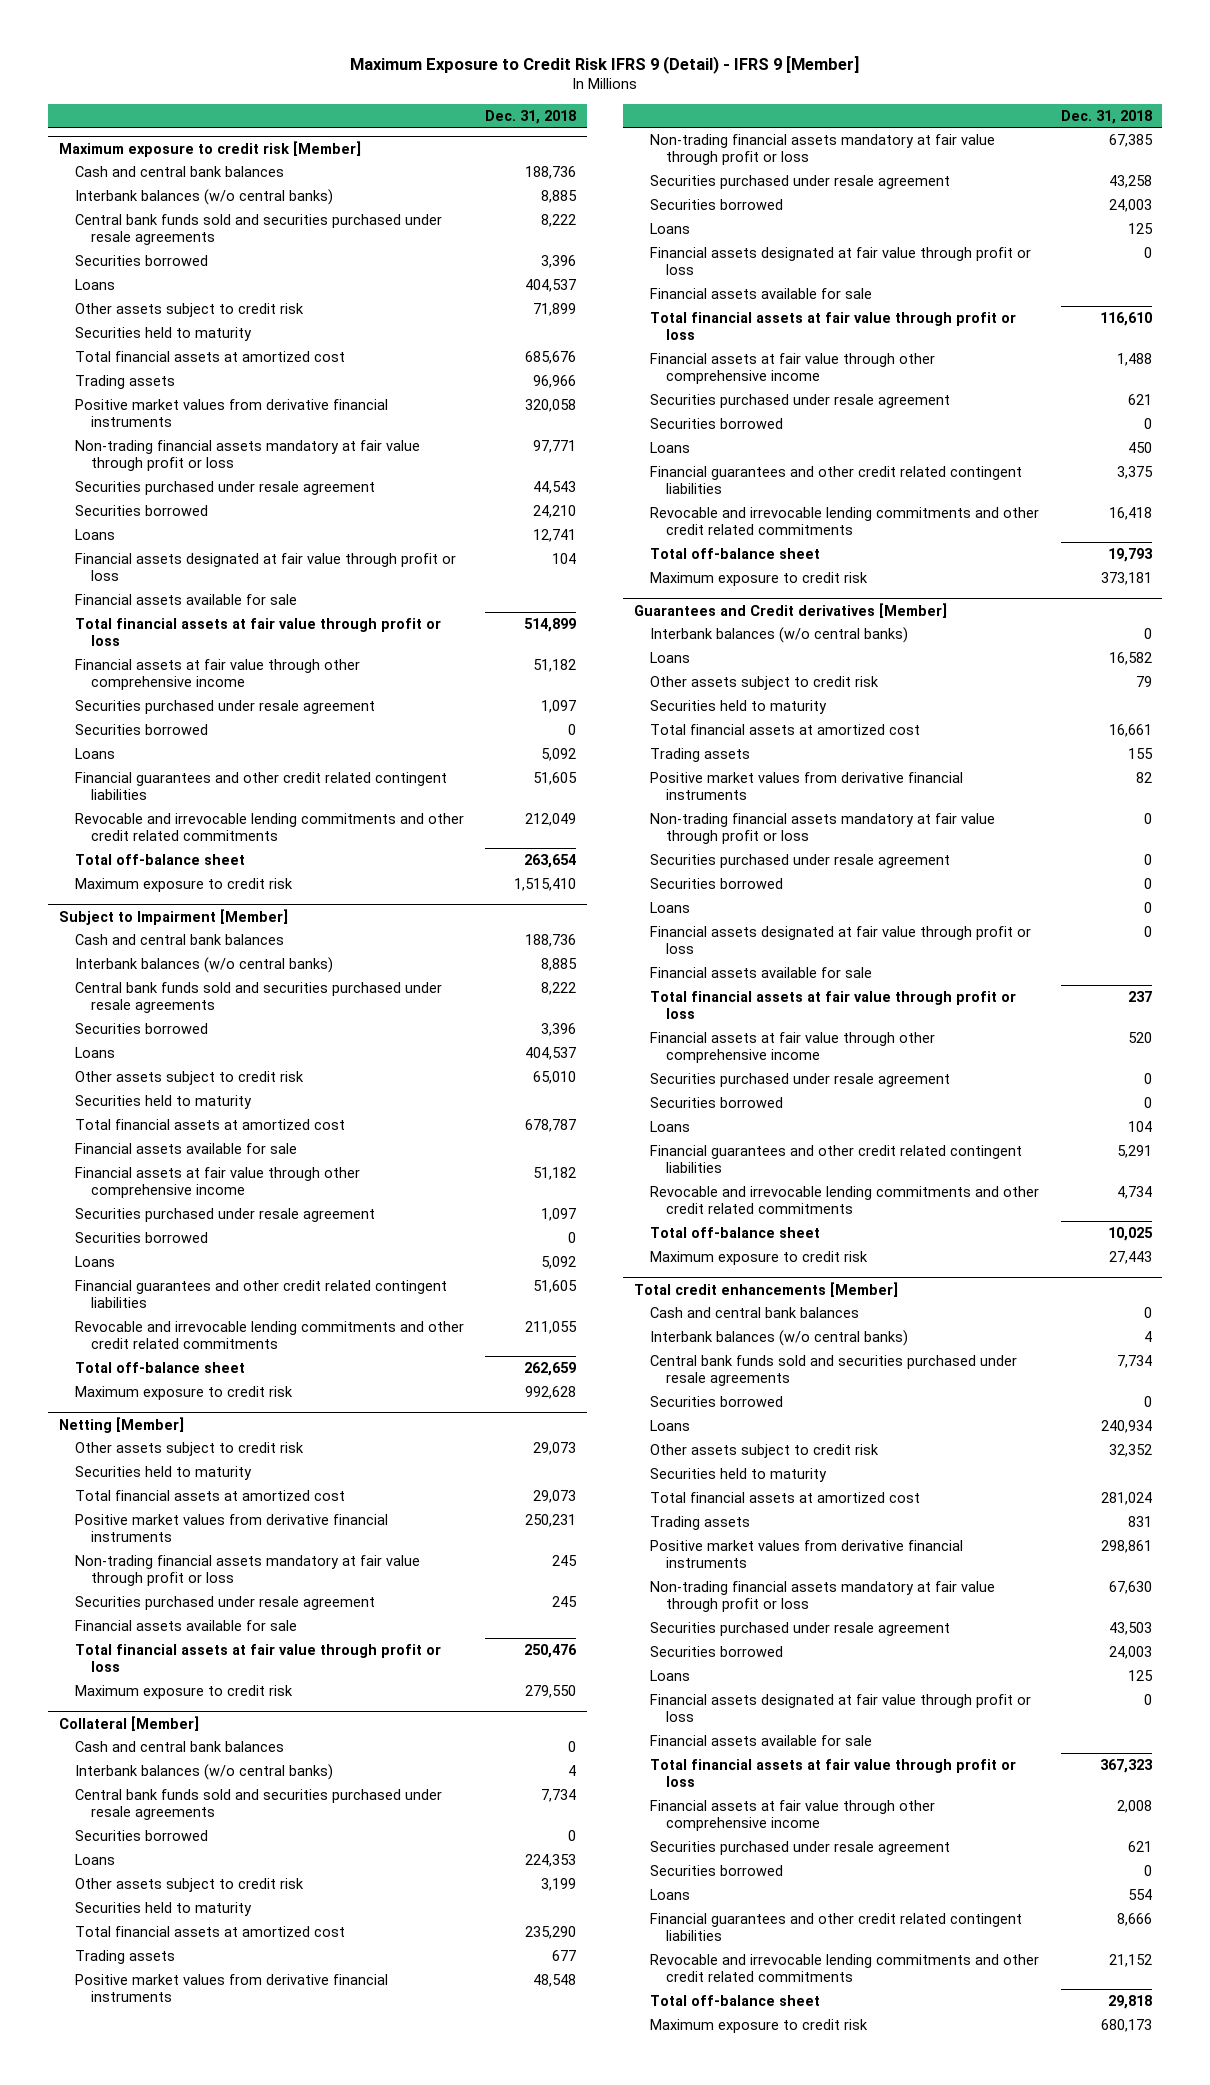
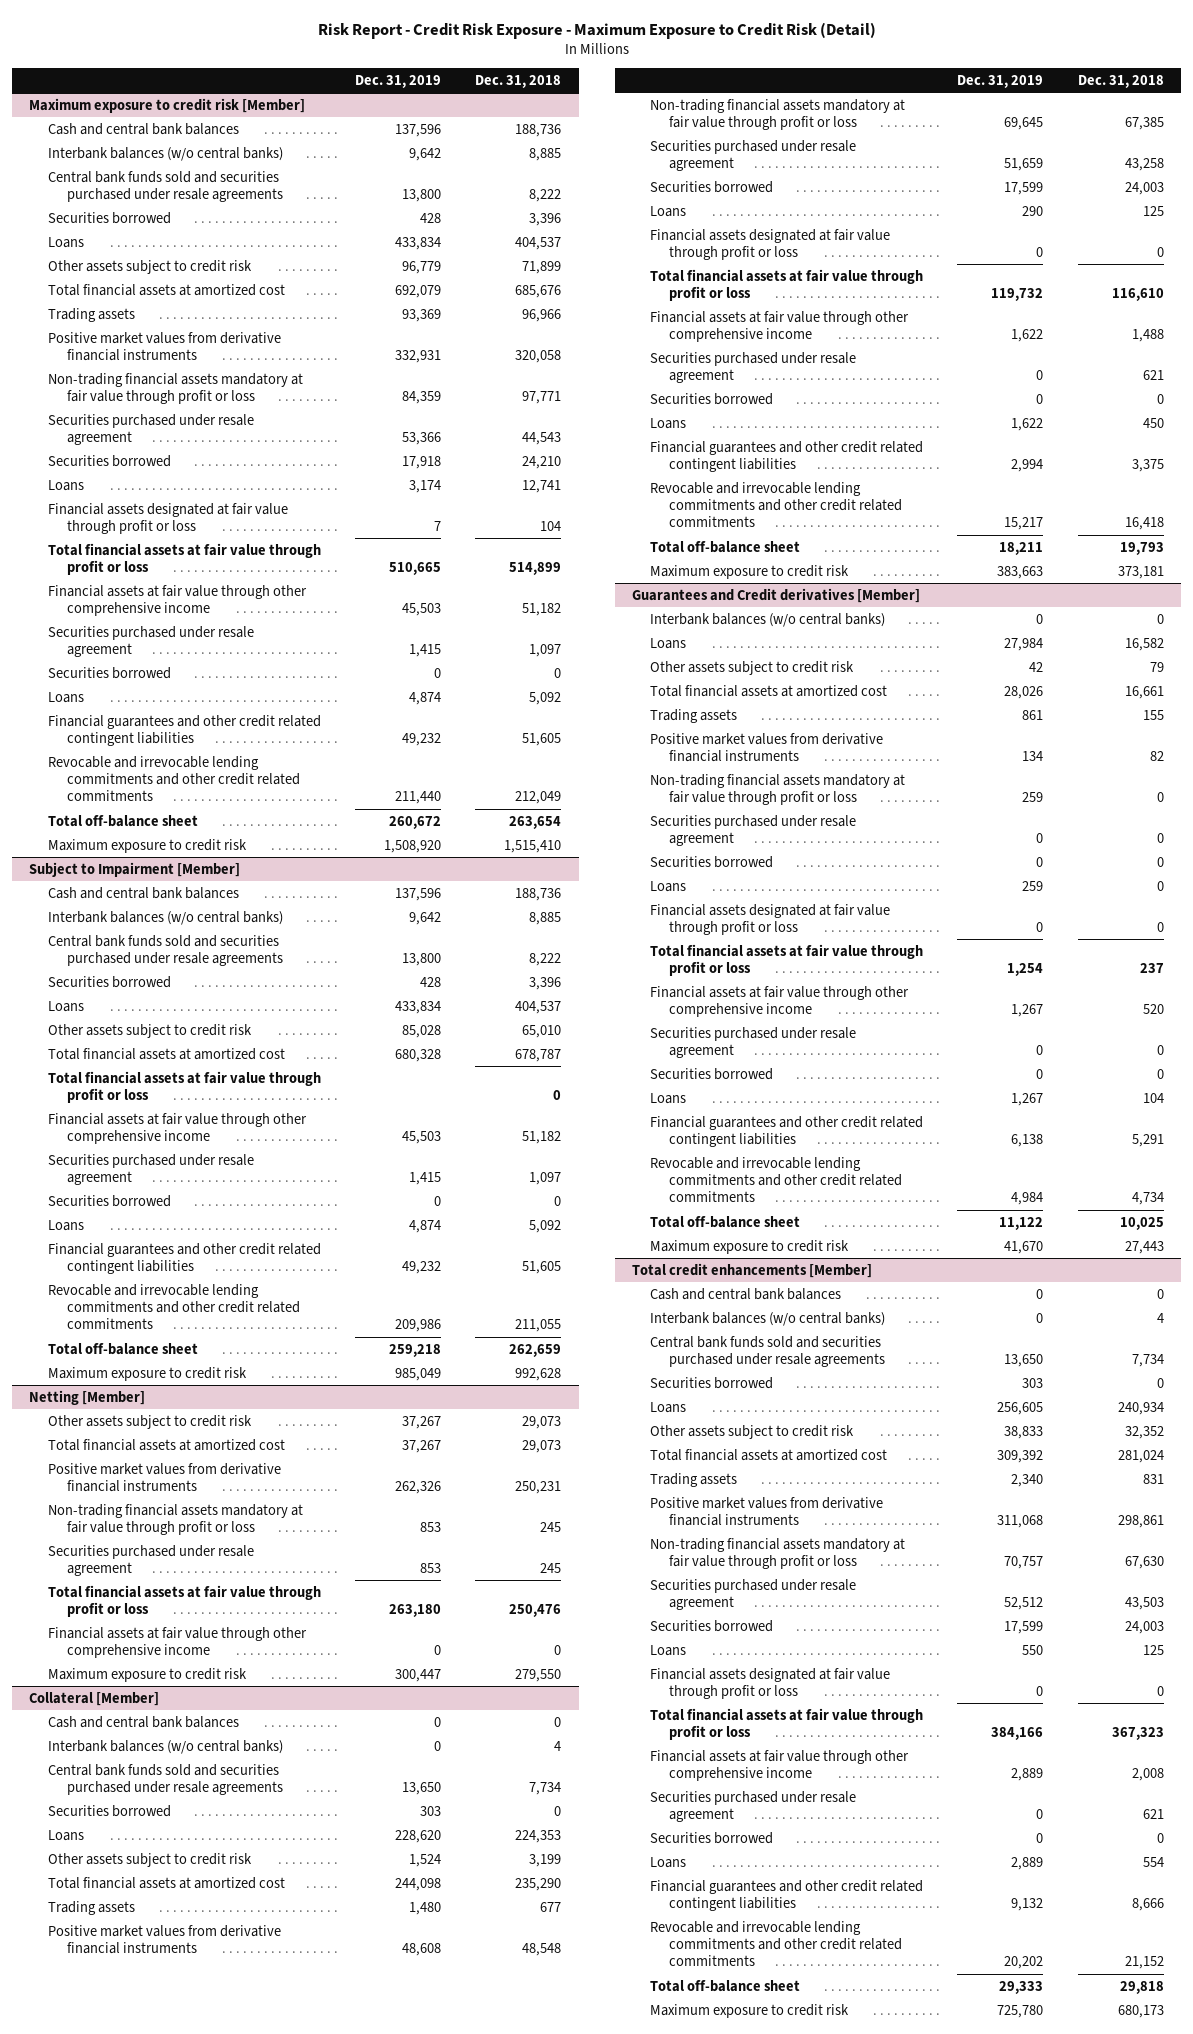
- Maximum Exposure to Credit Risk IFRS 9 (Detail) - IFRS 9 [Member]
+ Risk Report - Credit Risk Exposure - Maximum Exposure to Credit Risk (Detail)
- | Dec. 31, 2018
+ | Dec. 31, 2019 | Dec. 31, 2018
@ Maximum exposure to credit risk [Member]
- Securities held to maturity
- Financial assets available for sale
@ Subject to Impairment [Member]
- Securities held to maturity
- Financial assets available for sale
+ Total financial assets at fair value through profit or loss | | 0
@ Netting [Member]
- Securities held to maturity
- Financial assets available for sale
+ Financial assets at fair value through other comprehensive income | 0 | 0
@ Collateral [Member]
- Securities held to maturity
- Financial assets available for sale
@ Guarantees and Credit derivatives [Member]
- Securities held to maturity
- Financial assets available for sale
@ Total credit enhancements [Member]
- Securities held to maturity
- Financial assets available for sale

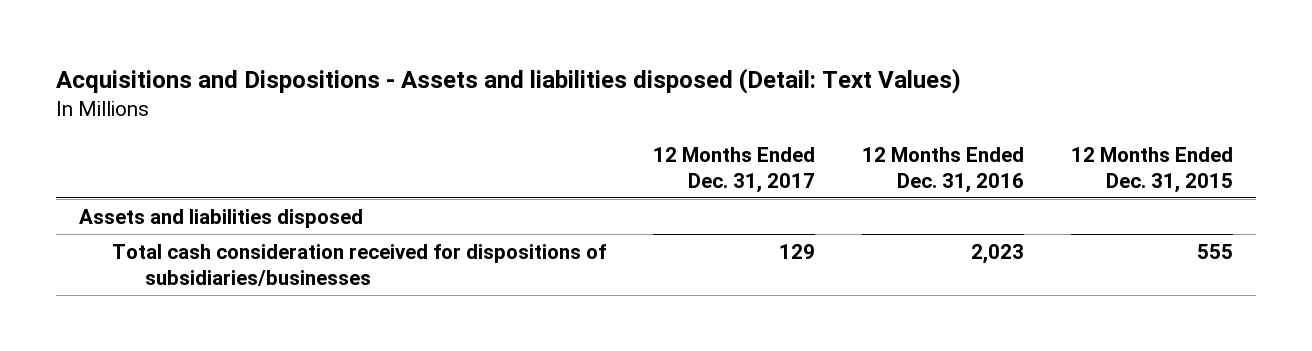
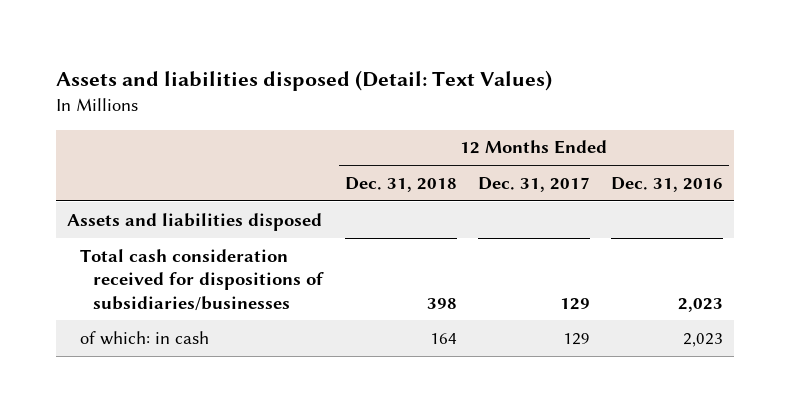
- Acquisitions and Dispositions - Assets and liabilities disposed (Detail: Text Values)
+ Assets and liabilities disposed (Detail: Text Values)
- | 12 Months Ended Dec. 31, 2017 | 12 Months Ended Dec. 31, 2016 | 12 Months Ended Dec. 31, 2015
+ | 12 Months Ended Dec. 31, 2018 | 12 Months Ended Dec. 31, 2017 | 12 Months Ended Dec. 31, 2016
+ of which: in cash | 164 | 129 | 2,023

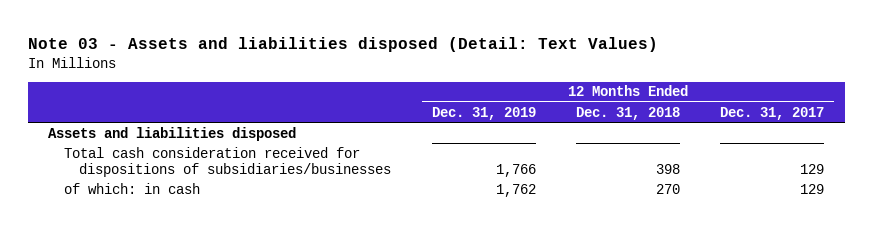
- Assets and liabilities disposed (Detail: Text Values)
+ Note 03 - Assets and liabilities disposed (Detail: Text Values)
- | 12 Months Ended Dec. 31, 2018 | 12 Months Ended Dec. 31, 2017 | 12 Months Ended Dec. 31, 2016
+ | 12 Months Ended Dec. 31, 2019 | 12 Months Ended Dec. 31, 2018 | 12 Months Ended Dec. 31, 2017
- of which: in cash | 164 | 129 | 2,023
+ of which: in cash | 1,762 | 270 | 129

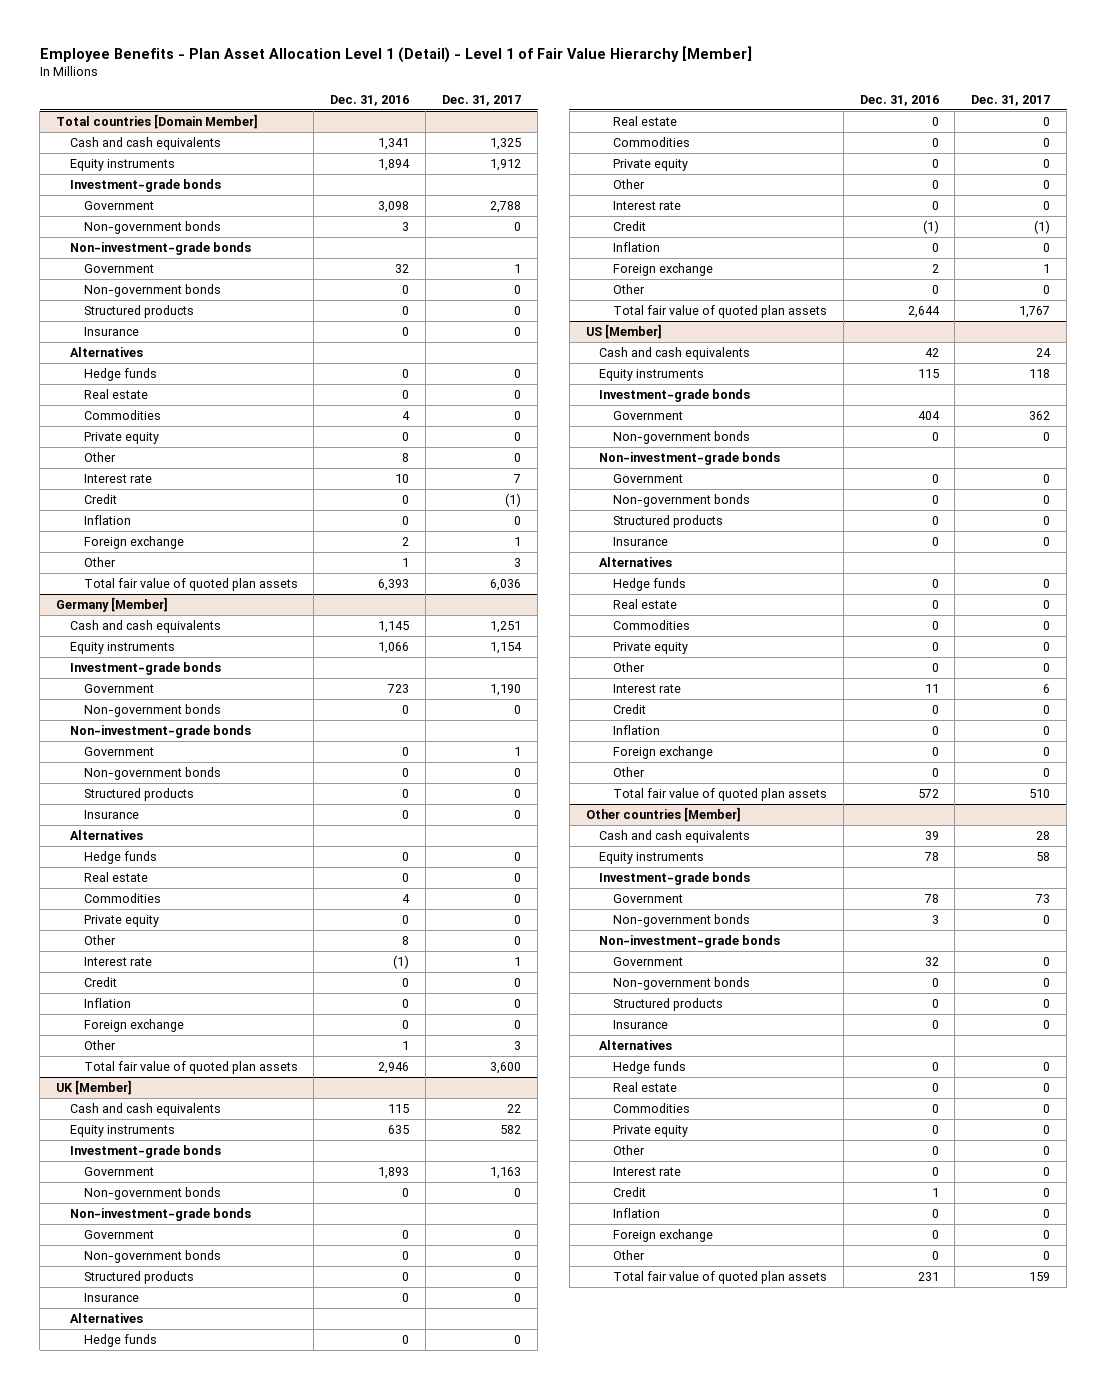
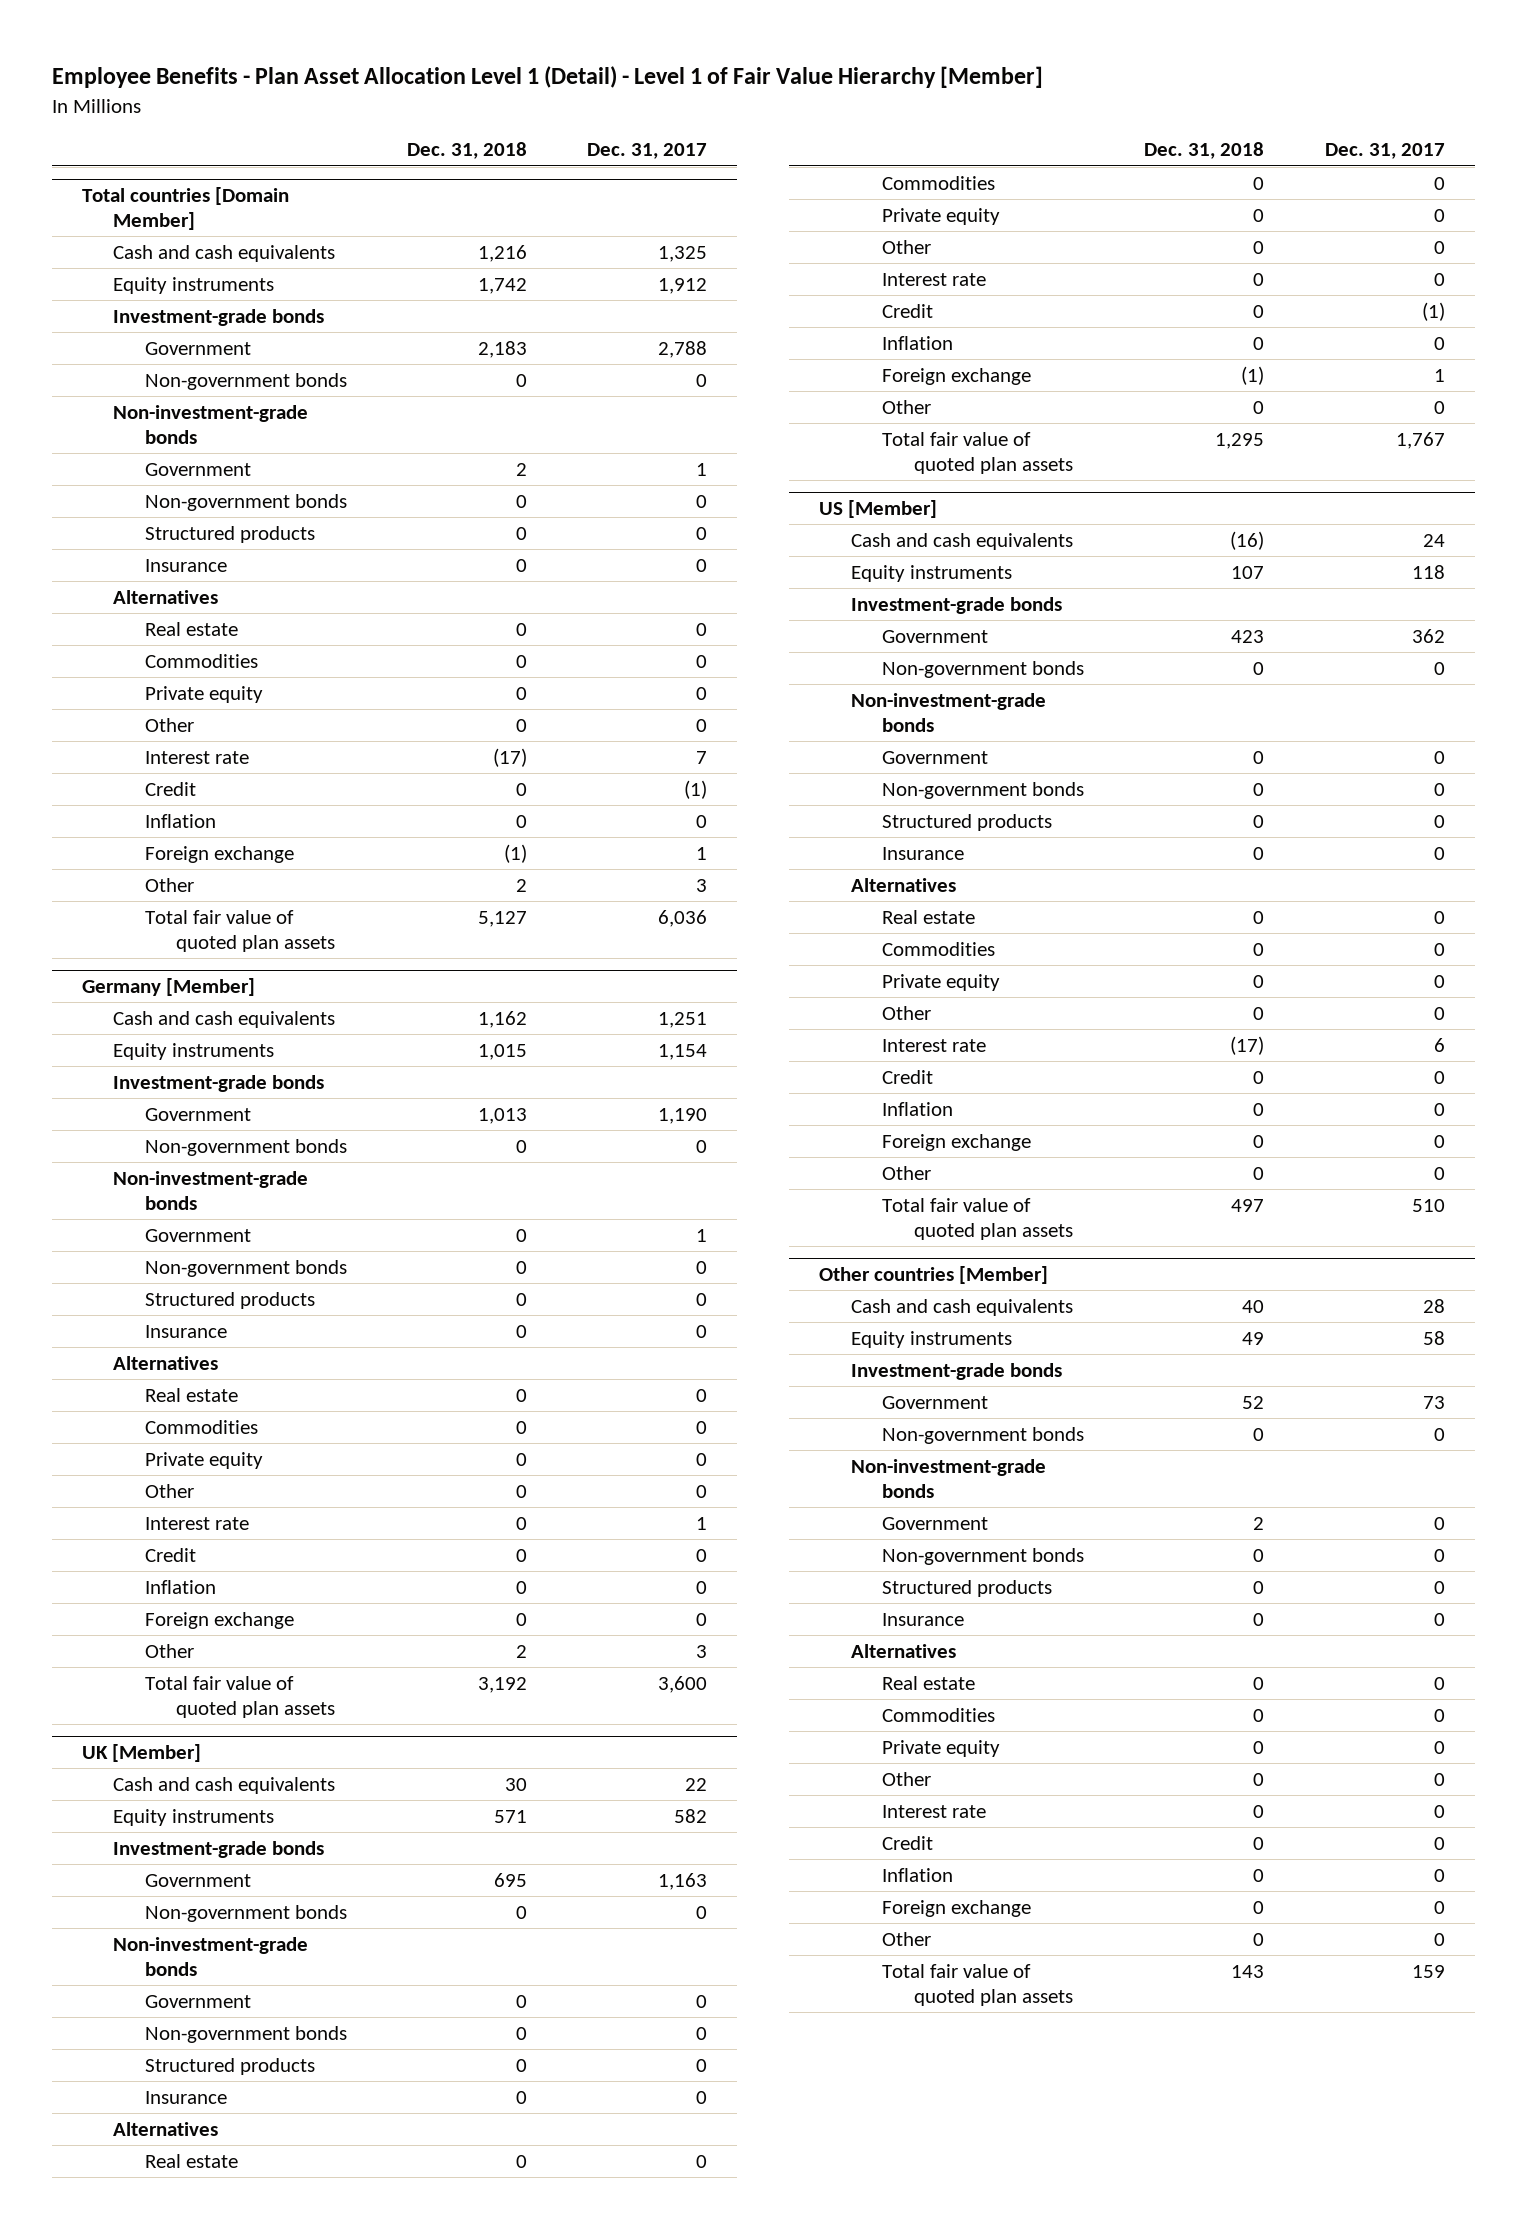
- | Dec. 31, 2016 | Dec. 31, 2017
+ | Dec. 31, 2018 | Dec. 31, 2017
@ Total countries [Domain Member]
- Hedge funds | 0 | 0
@ Germany [Member]
- Hedge funds | 0 | 0
@ UK [Member]
- Hedge funds | 0 | 0
@ US [Member]
- Hedge funds | 0 | 0
@ Other countries [Member]
- Hedge funds | 0 | 0

